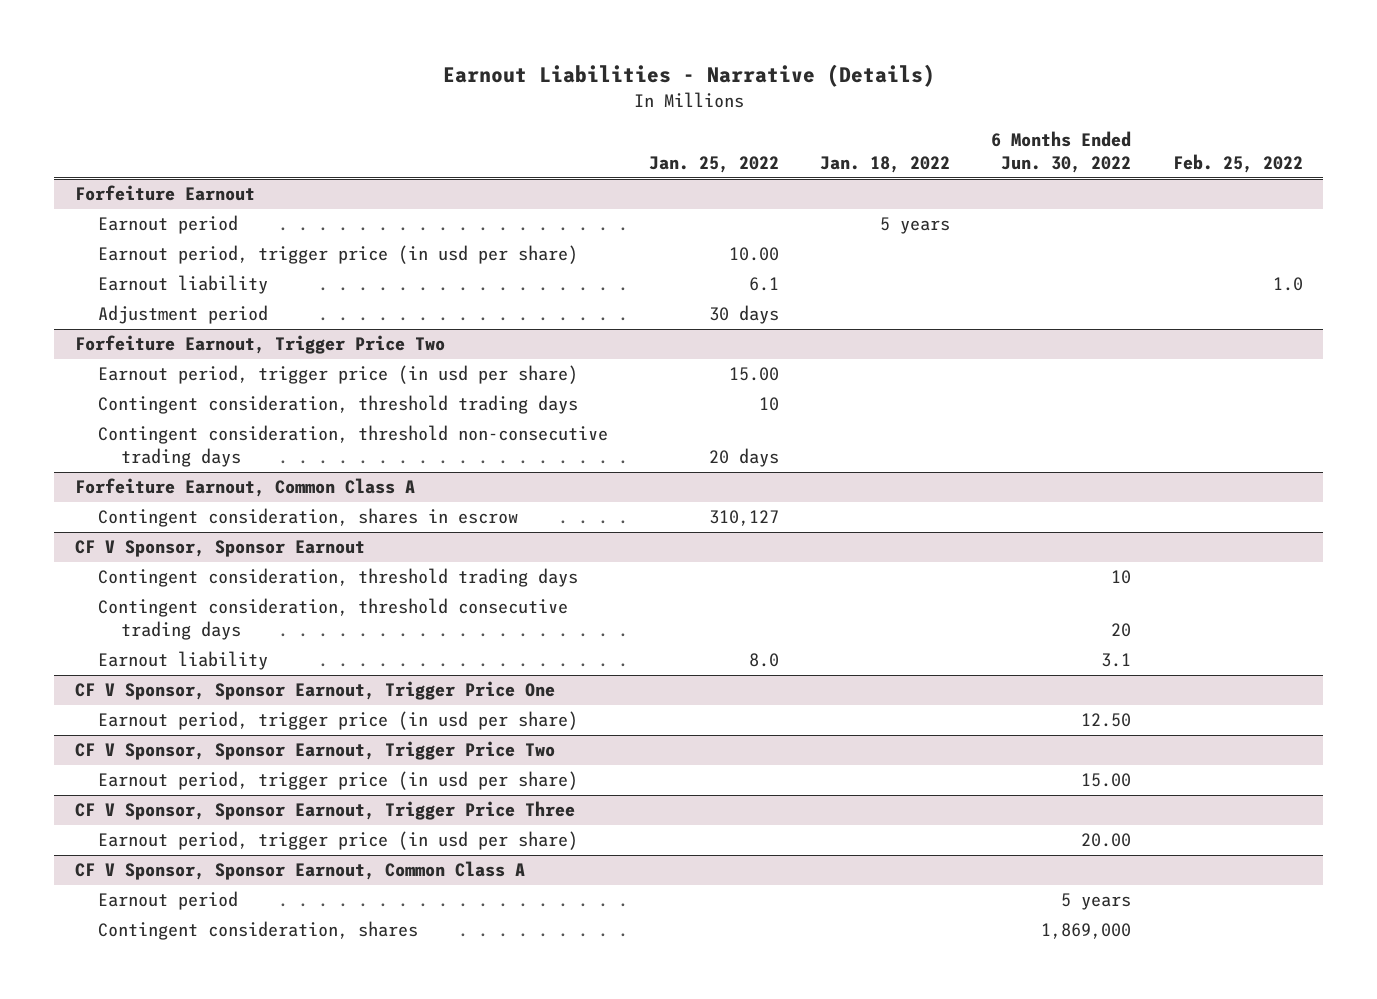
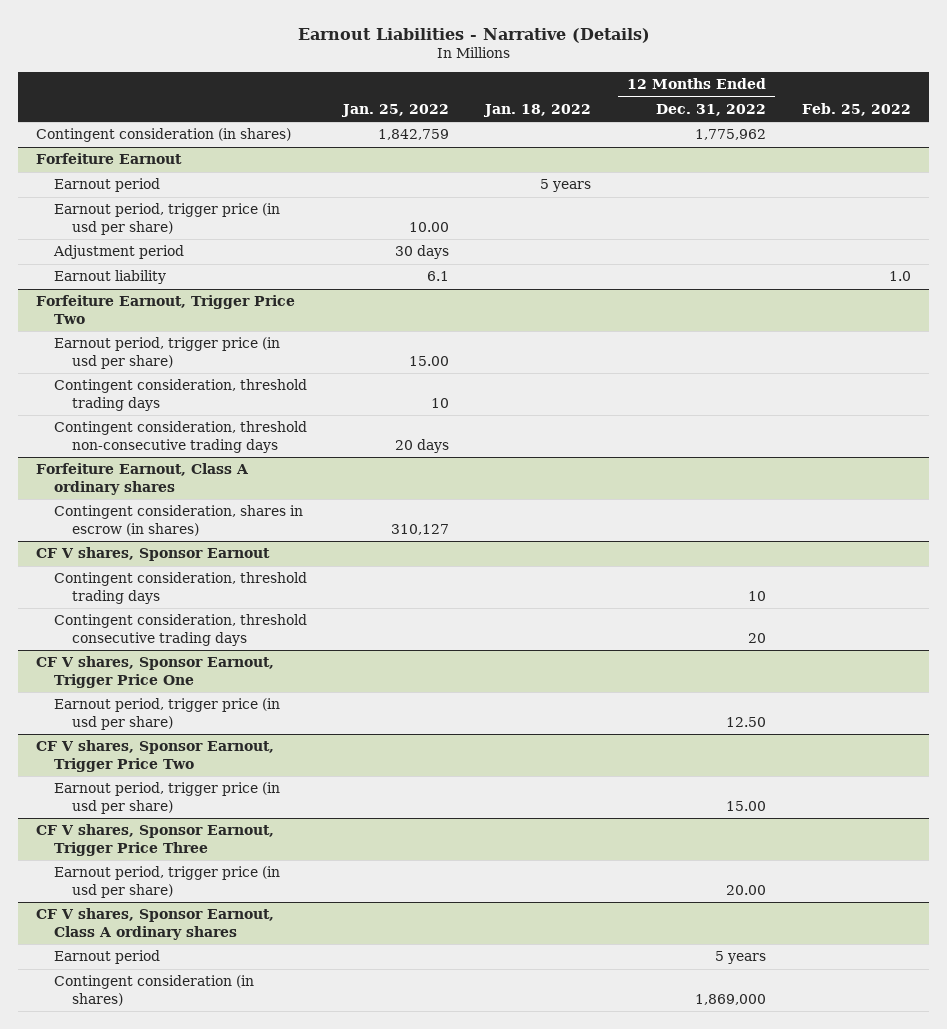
- | Jan. 25, 2022 | Jan. 18, 2022 | 6 Months Ended Jun. 30, 2022 | Feb. 25, 2022
+ | Jan. 25, 2022 | Jan. 18, 2022 | 12 Months Ended Dec. 31, 2022 | Feb. 25, 2022
+ Contingent consideration (in shares) | 1,842,759 | | 1,775,962 |
@ Forfeiture Earnout
moved down: Earnout liability | 6.1 | | | 1.0
- Forfeiture Earnout, Common Class A
- Contingent consideration, shares in escrow | 310,127 | | |
- CF V Sponsor, Sponsor Earnout
+ Forfeiture Earnout, Class A ordinary shares
+ Contingent consideration, shares in escrow (in shares) | 310,127 | | |
+ CF V shares, Sponsor Earnout
- Earnout liability | 8.0 | | 3.1 |
- CF V Sponsor, Sponsor Earnout, Trigger Price One
+ CF V shares, Sponsor Earnout, Trigger Price One
- CF V Sponsor, Sponsor Earnout, Trigger Price Two
+ CF V shares, Sponsor Earnout, Trigger Price Two
- CF V Sponsor, Sponsor Earnout, Trigger Price Three
+ CF V shares, Sponsor Earnout, Trigger Price Three
- CF V Sponsor, Sponsor Earnout, Common Class A
+ CF V shares, Sponsor Earnout, Class A ordinary shares
- Contingent consideration, shares | | | 1,869,000 |
+ Contingent consideration (in shares) | | | 1,869,000 |

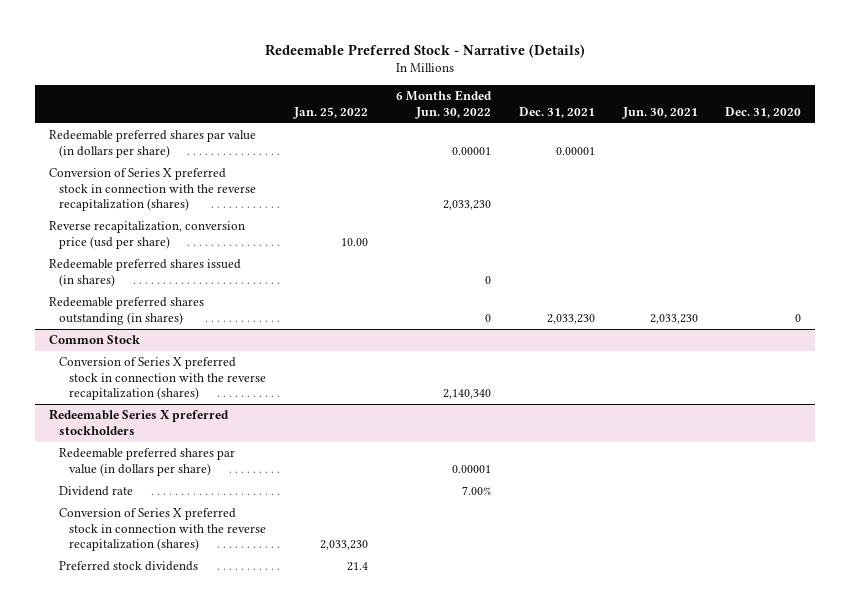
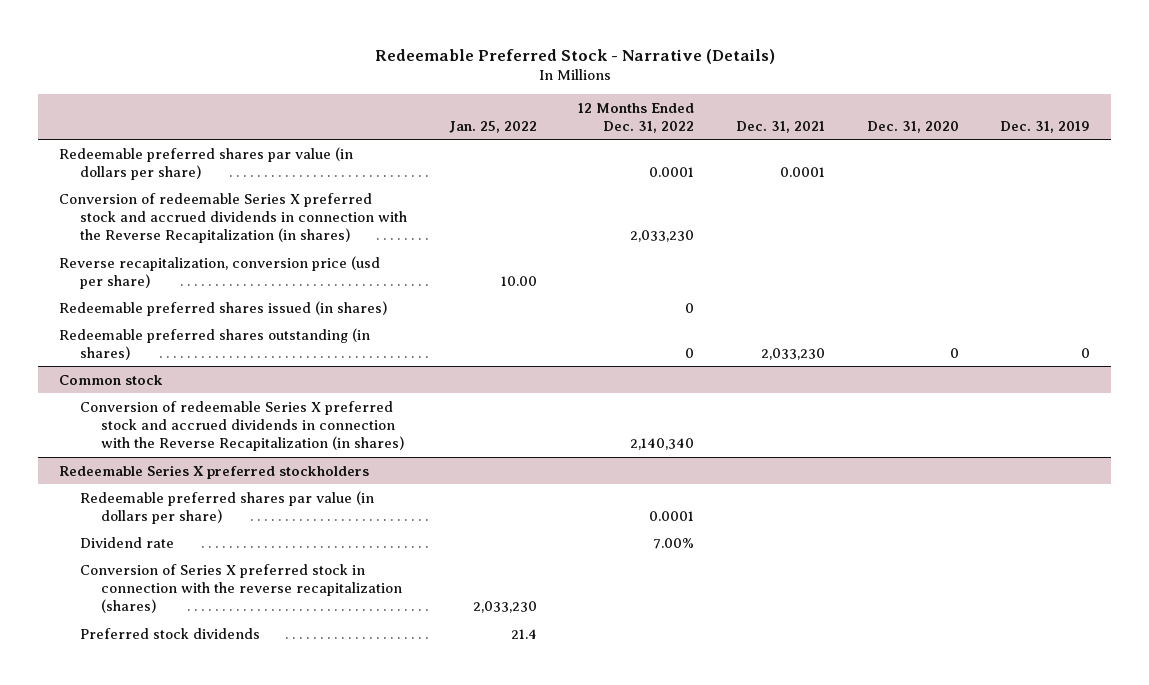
- | Jan. 25, 2022 | 6 Months Ended Jun. 30, 2022 | Dec. 31, 2021 | Jun. 30, 2021 | Dec. 31, 2020
+ | Jan. 25, 2022 | 12 Months Ended Dec. 31, 2022 | Dec. 31, 2021 | Dec. 31, 2020 | Dec. 31, 2019
- Redeemable preferred shares par value (in dollars per share) | | 0.00001 | 0.00001 | |
- Conversion of Series X preferred stock in connection with the reverse recapitalization (shares) | | 2,033,230 | | |
+ Redeemable preferred shares par value (in dollars per share) | | 0.0001 | 0.0001 | |
+ Conversion of redeemable Series X preferred stock and accrued dividends in connection with the Reverse Recapitalization (in shares) | | 2,033,230 | | |
- Common Stock
- Conversion of Series X preferred stock in connection with the reverse recapitalization (shares) | | 2,140,340 | | |
+ Common stock
+ Conversion of redeemable Series X preferred stock and accrued dividends in connection with the Reverse Recapitalization (in shares) | | 2,140,340 | | |

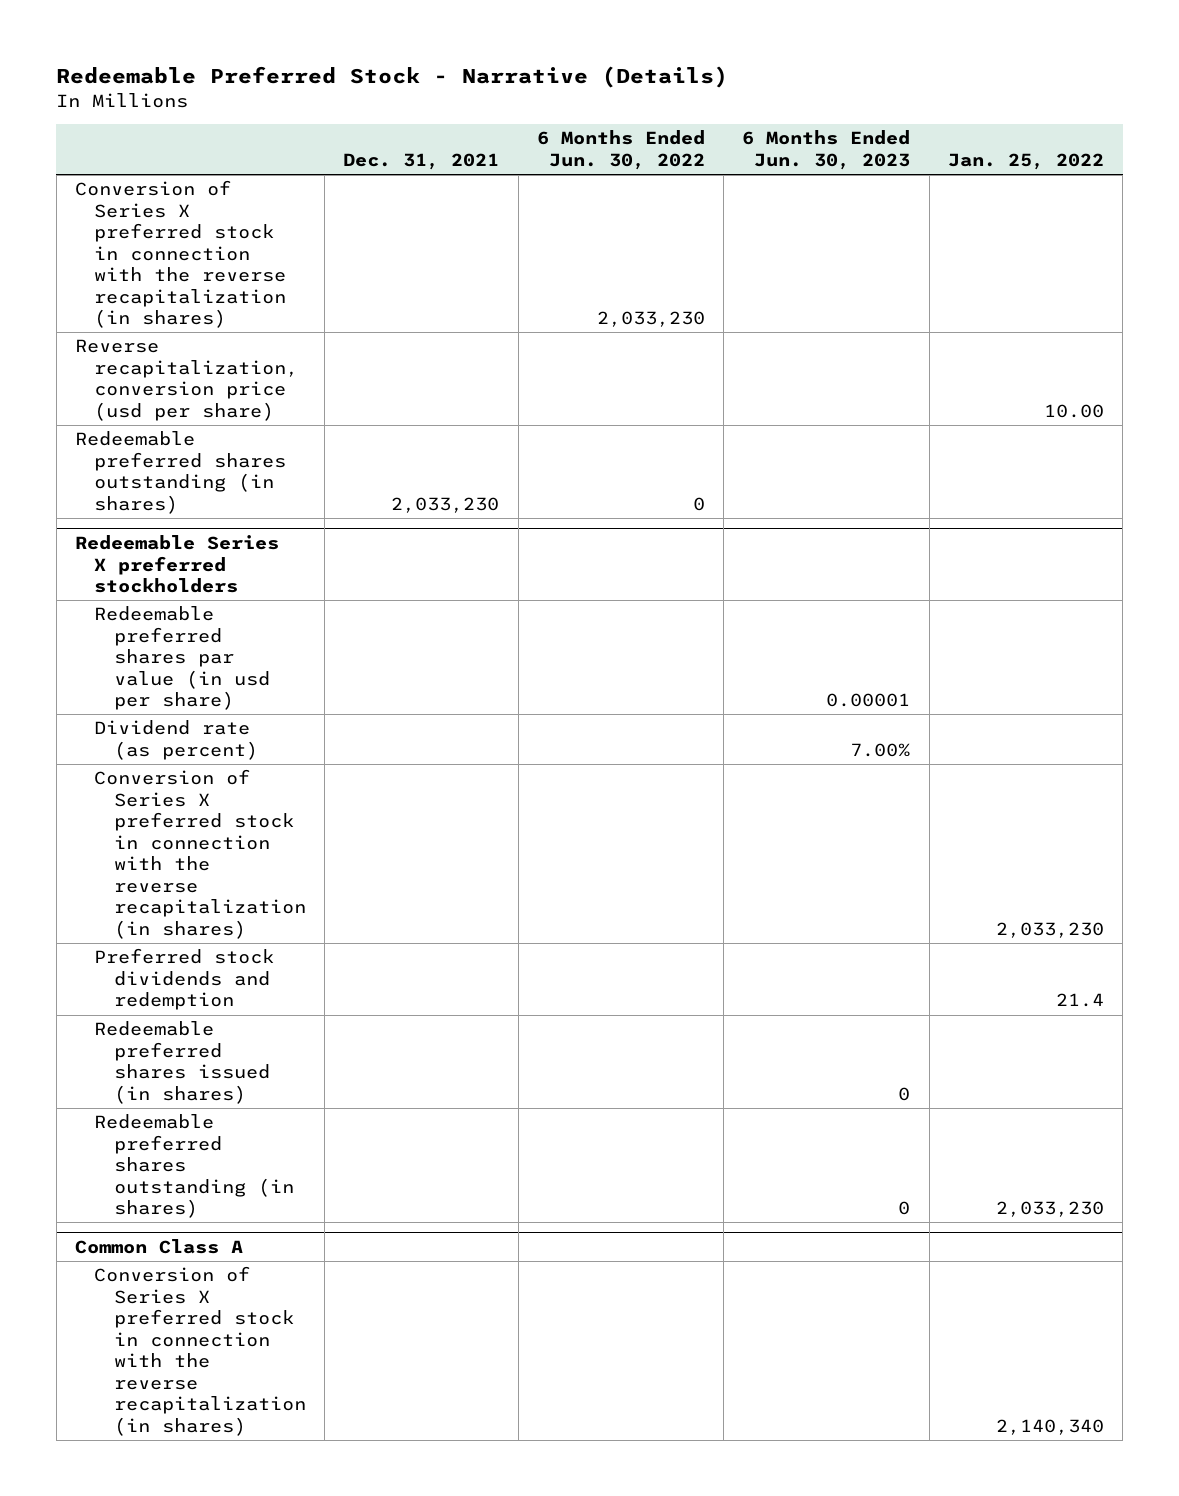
- | Jan. 25, 2022 | 12 Months Ended Dec. 31, 2022 | Dec. 31, 2021 | Dec. 31, 2020 | Dec. 31, 2019
+ | Dec. 31, 2021 | 6 Months Ended Jun. 30, 2022 | 6 Months Ended Jun. 30, 2023 | Jan. 25, 2022
- Redeemable preferred shares par value (in dollars per share) | | 0.0001 | 0.0001 | |
- Conversion of redeemable Series X preferred stock and accrued dividends in connection with the Reverse Recapitalization (in shares) | | 2,033,230 | | |
+ Conversion of Series X preferred stock in connection with the reverse recapitalization (in shares) | | 2,033,230 | |
- Redeemable preferred shares issued (in shares) | | 0 | | |
- Common stock
- Conversion of redeemable Series X preferred stock and accrued dividends in connection with the Reverse Recapitalization (in shares) | | 2,140,340 | | |
@ Redeemable Series X preferred stockholders
- Redeemable preferred shares par value (in dollars per share) | | 0.0001 | | |
- Dividend rate | | 7.00% | | |
- Conversion of Series X preferred stock in connection with the reverse recapitalization (shares) | 2,033,230 | | | |
- Preferred stock dividends | 21.4 | | | |
+ Redeemable preferred shares par value (in usd per share) | | | 0.00001 |
+ Dividend rate (as percent) | | | 7.00% |
+ Conversion of Series X preferred stock in connection with the reverse recapitalization (in shares) | | | | 2,033,230
+ Preferred stock dividends and redemption | | | | 21.4
+ Redeemable preferred shares issued (in shares) | | | 0 |
+ Redeemable preferred shares outstanding (in shares) | | | 0 | 2,033,230
+ Common Class A
+ Conversion of Series X preferred stock in connection with the reverse recapitalization (in shares) | | | | 2,140,340

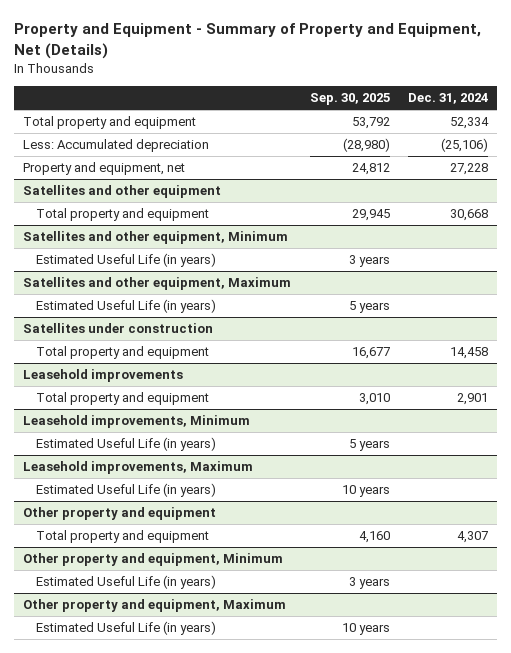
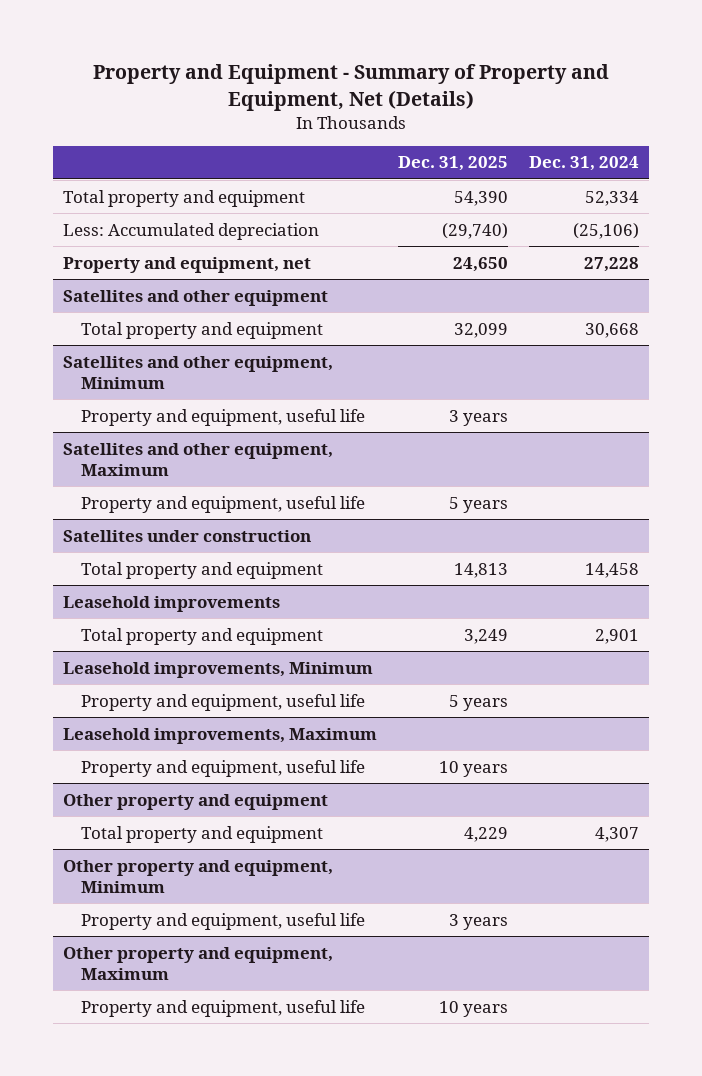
- | Sep. 30, 2025 | Dec. 31, 2024
+ | Dec. 31, 2025 | Dec. 31, 2024
@ Satellites and other equipment, Minimum
- Estimated Useful Life (in years) | 3 years |
+ Property and equipment, useful life | 3 years |
@ Satellites and other equipment, Maximum
- Estimated Useful Life (in years) | 5 years |
+ Property and equipment, useful life | 5 years |
@ Leasehold improvements, Minimum
- Estimated Useful Life (in years) | 5 years |
+ Property and equipment, useful life | 5 years |
@ Leasehold improvements, Maximum
- Estimated Useful Life (in years) | 10 years |
+ Property and equipment, useful life | 10 years |
@ Other property and equipment, Minimum
- Estimated Useful Life (in years) | 3 years |
+ Property and equipment, useful life | 3 years |
@ Other property and equipment, Maximum
- Estimated Useful Life (in years) | 10 years |
+ Property and equipment, useful life | 10 years |

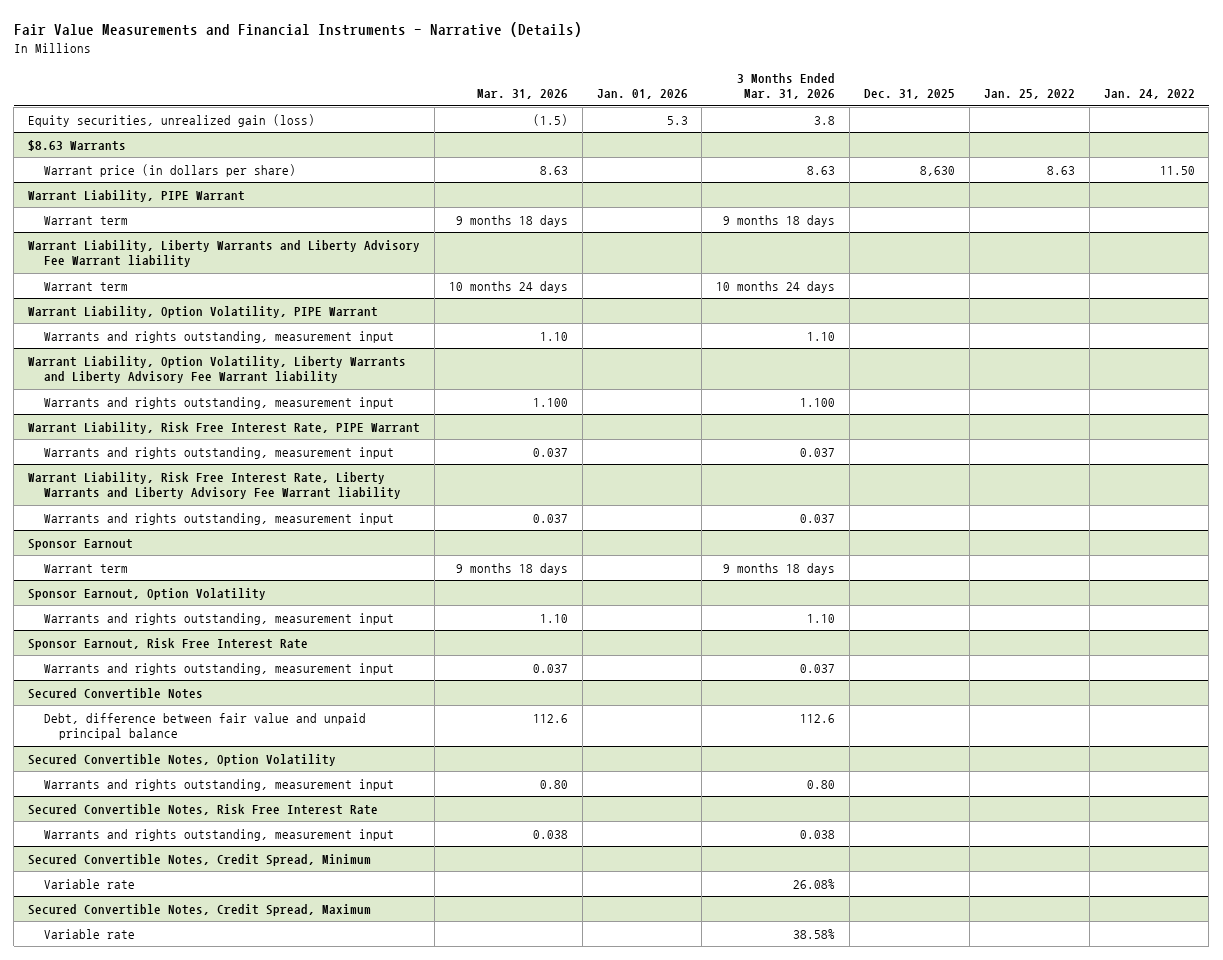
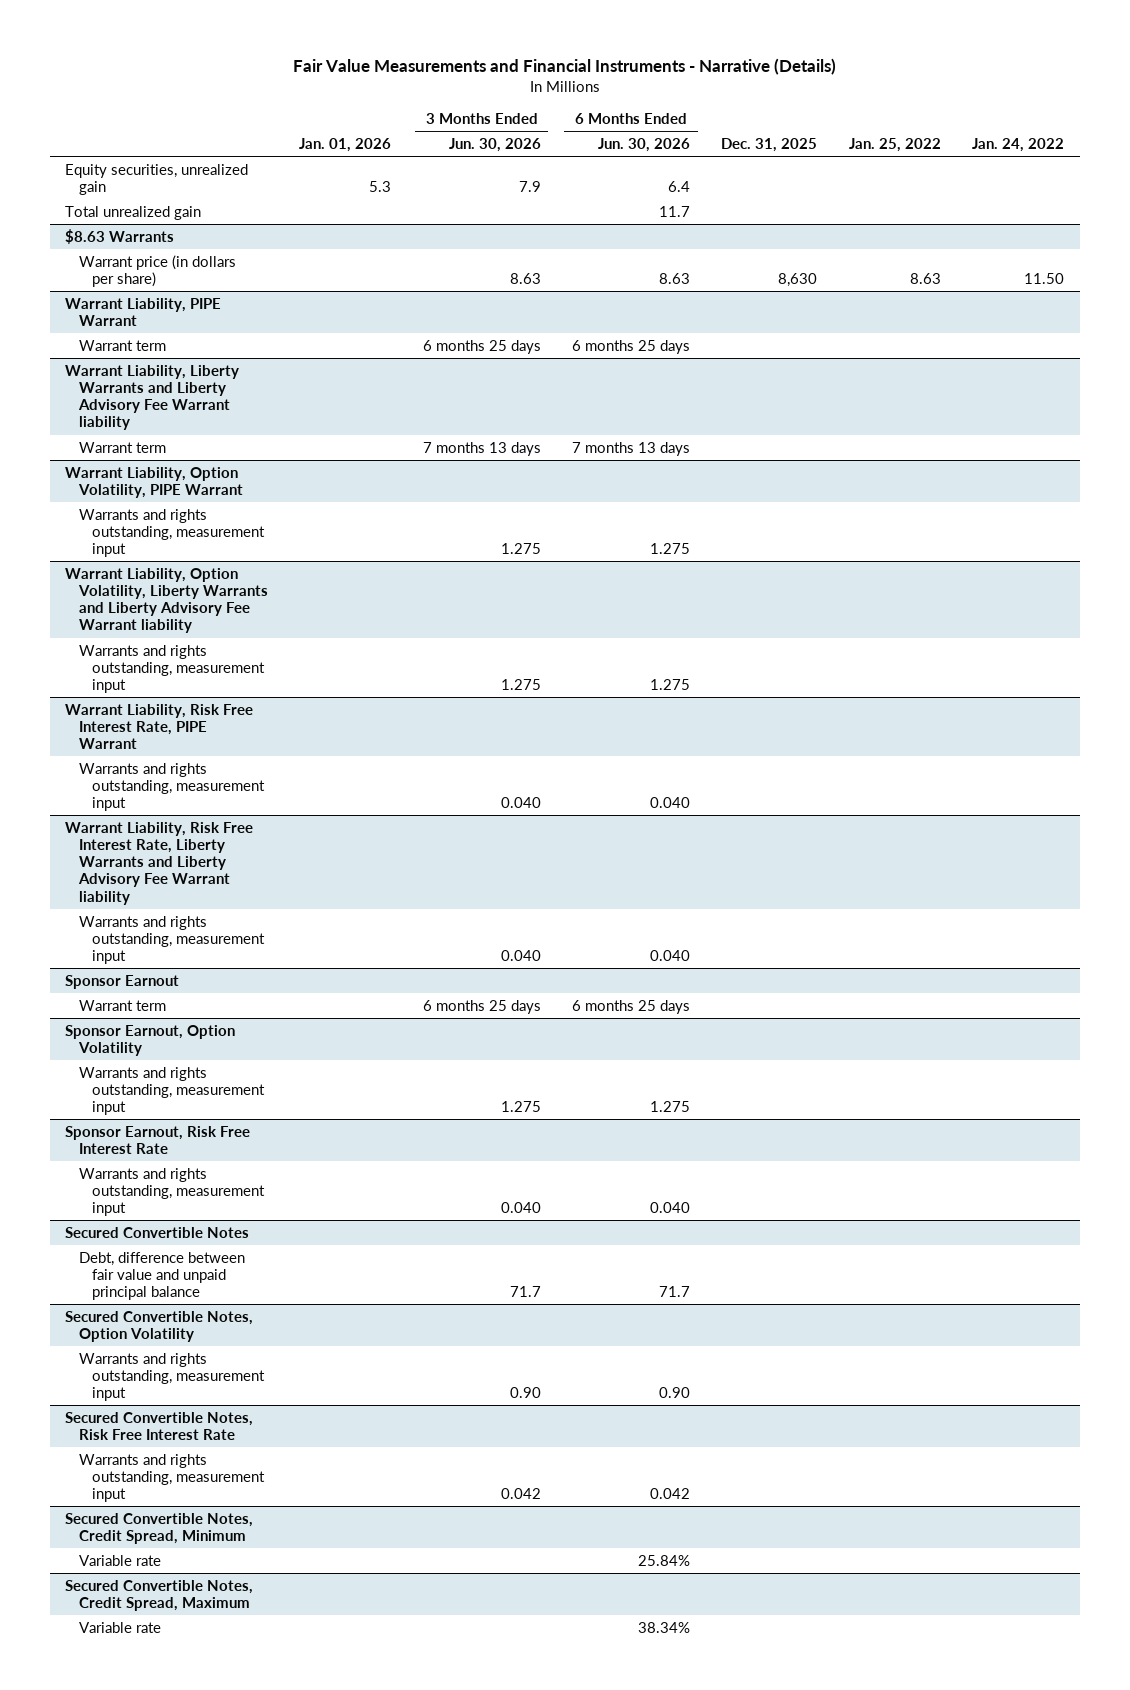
- | Mar. 31, 2026 | Jan. 01, 2026 | 3 Months Ended Mar. 31, 2026 | Dec. 31, 2025 | Jan. 25, 2022 | Jan. 24, 2022
+ | Jan. 01, 2026 | 3 Months Ended Jun. 30, 2026 | 6 Months Ended Jun. 30, 2026 | Dec. 31, 2025 | Jan. 25, 2022 | Jan. 24, 2022
- Equity securities, unrealized gain (loss) | (1.5) | 5.3 | 3.8 | | |
+ Equity securities, unrealized gain | 5.3 | 7.9 | 6.4 | | |
+ Total unrealized gain | | | 11.7 | | |

